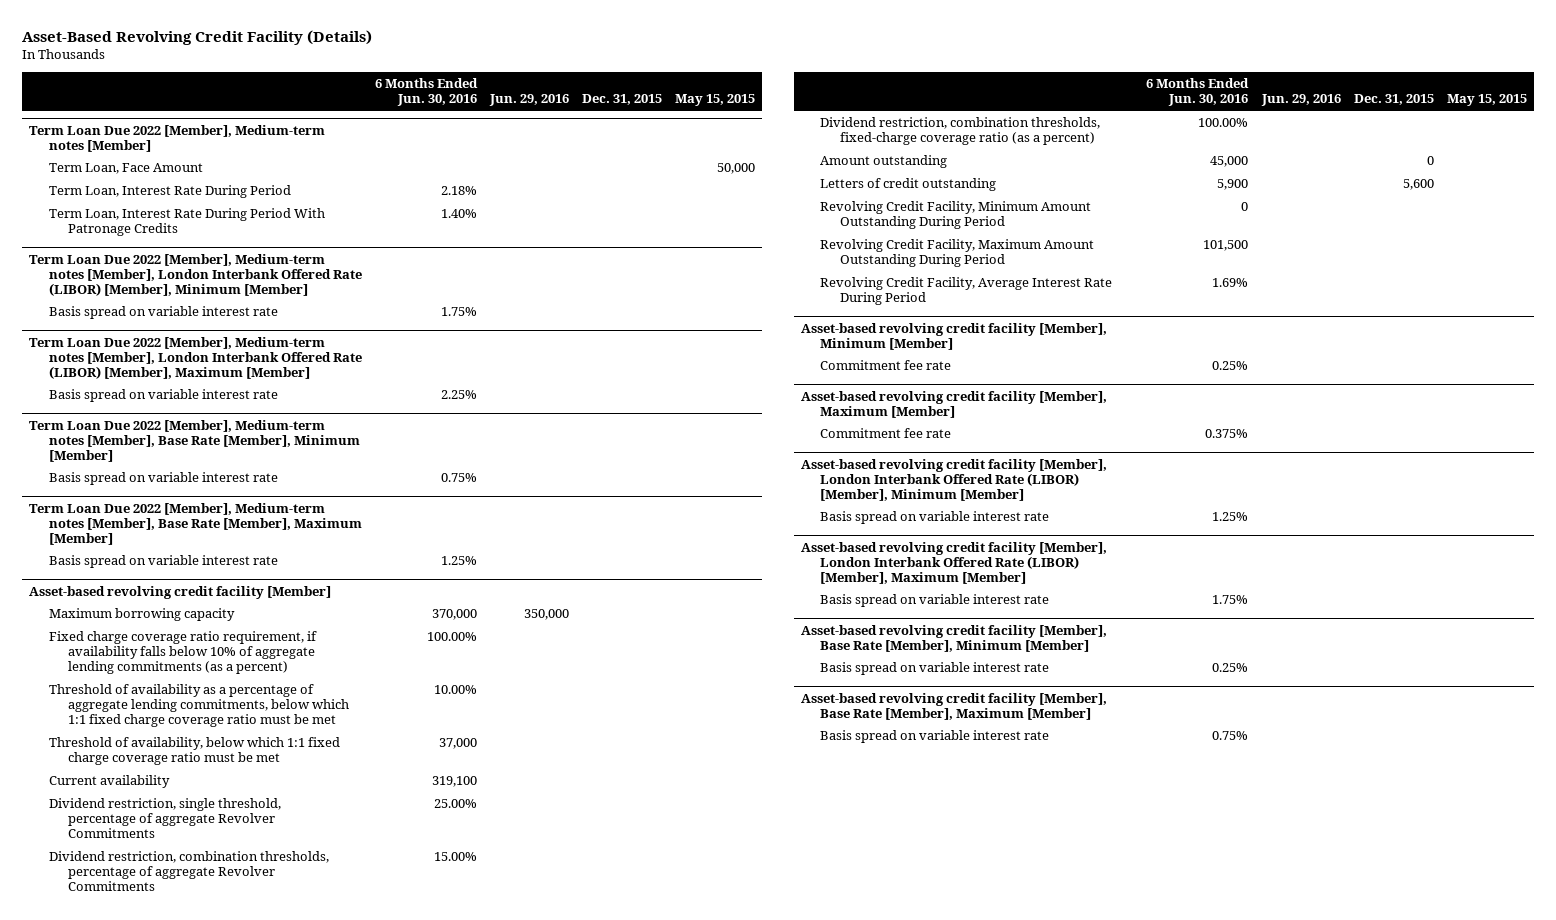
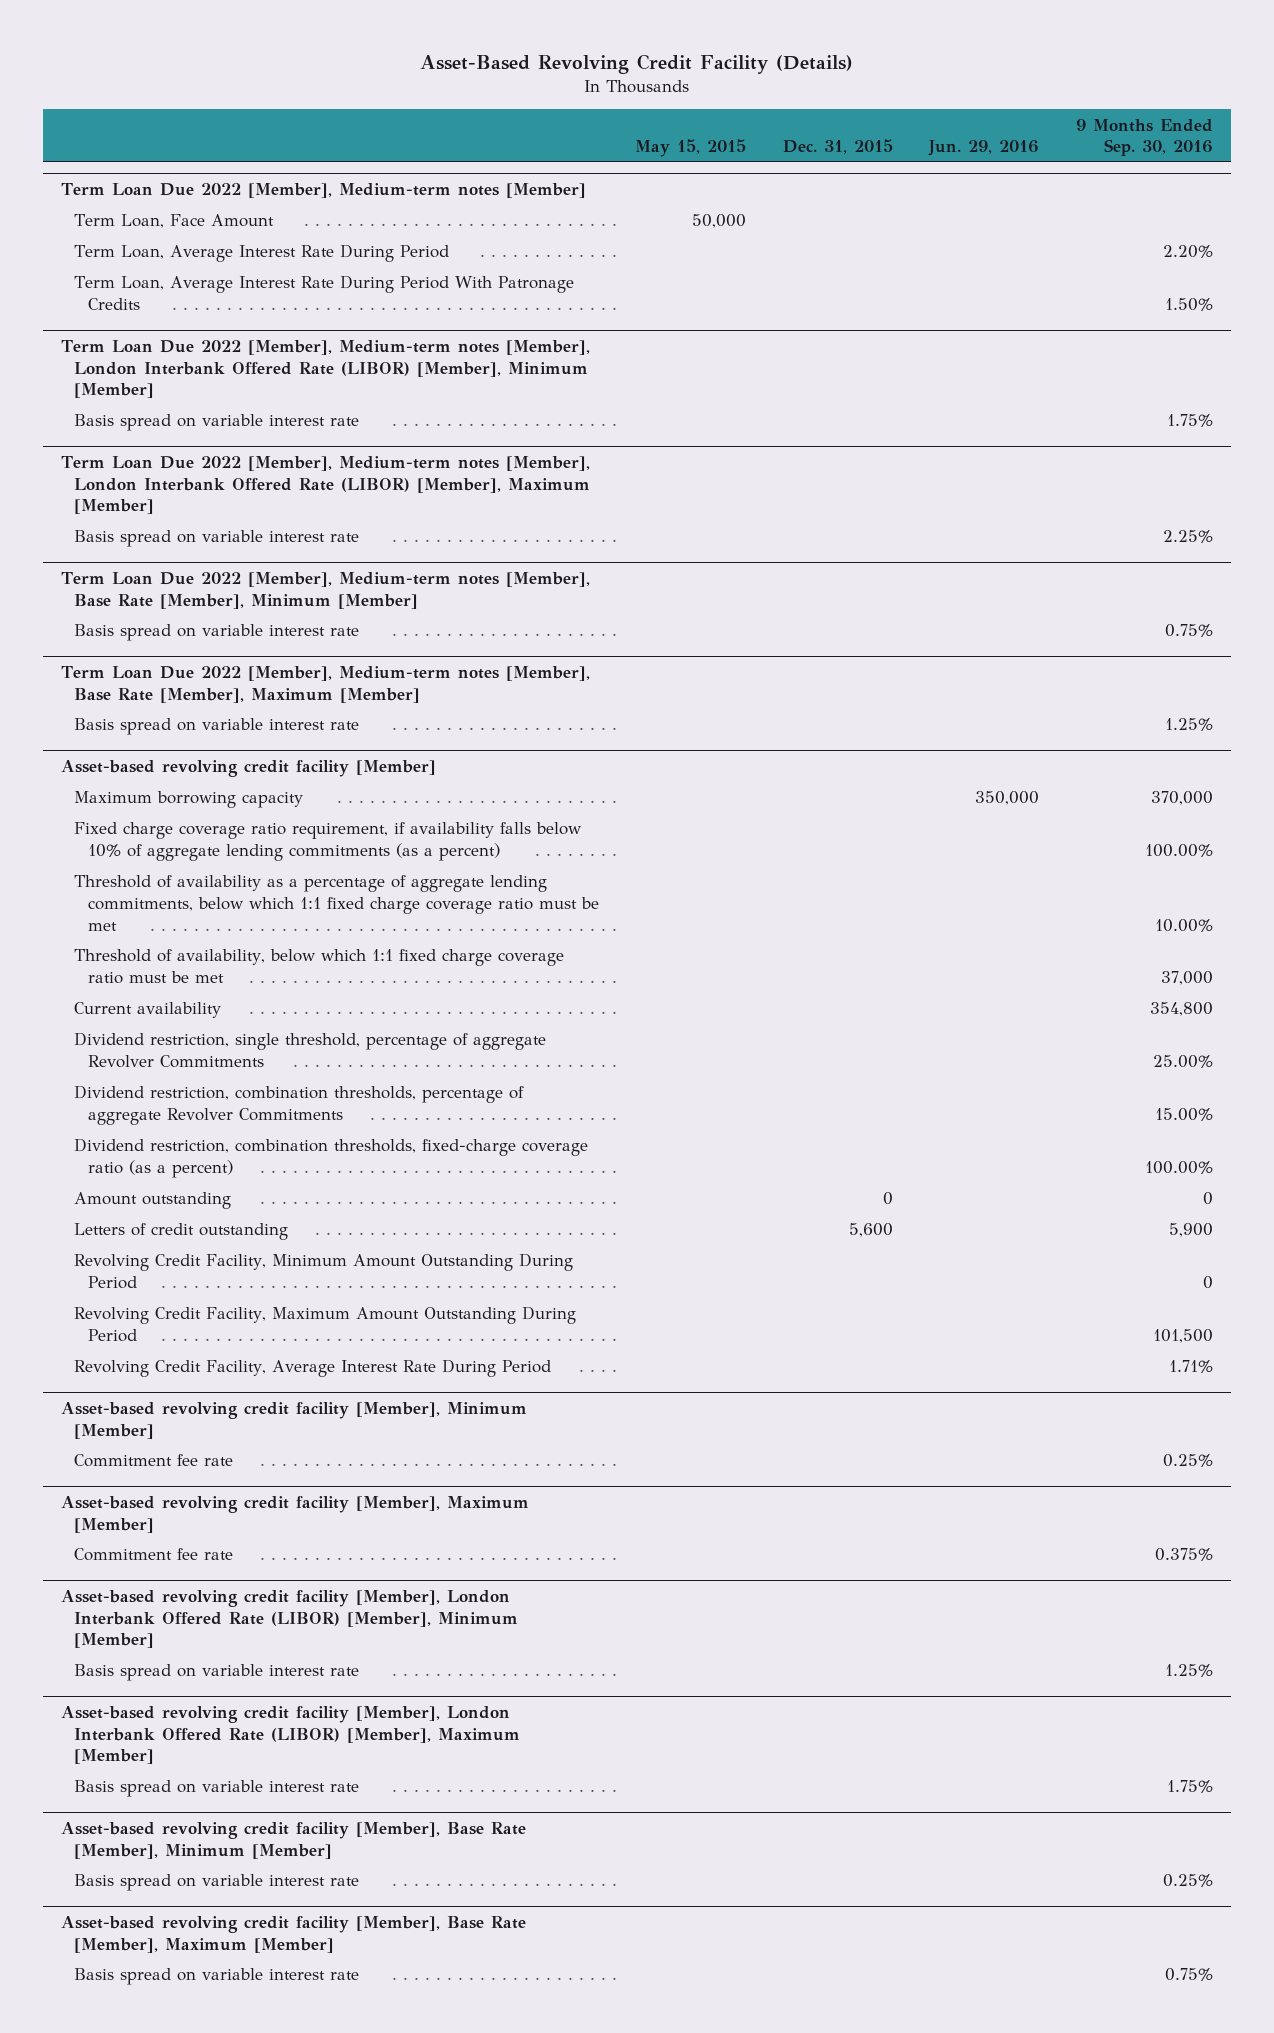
- | 6 Months Ended Jun. 30, 2016 | Jun. 29, 2016 | Dec. 31, 2015 | May 15, 2015
+ | May 15, 2015 | Dec. 31, 2015 | Jun. 29, 2016 | 9 Months Ended Sep. 30, 2016
@ Term Loan Due 2022 [Member], Medium-term notes [Member]
- Term Loan, Interest Rate During Period | 2.18% | | |
- Term Loan, Interest Rate During Period With Patronage Credits | 1.40% | | |
+ Term Loan, Average Interest Rate During Period | | | | 2.20%
+ Term Loan, Average Interest Rate During Period With Patronage Credits | | | | 1.50%

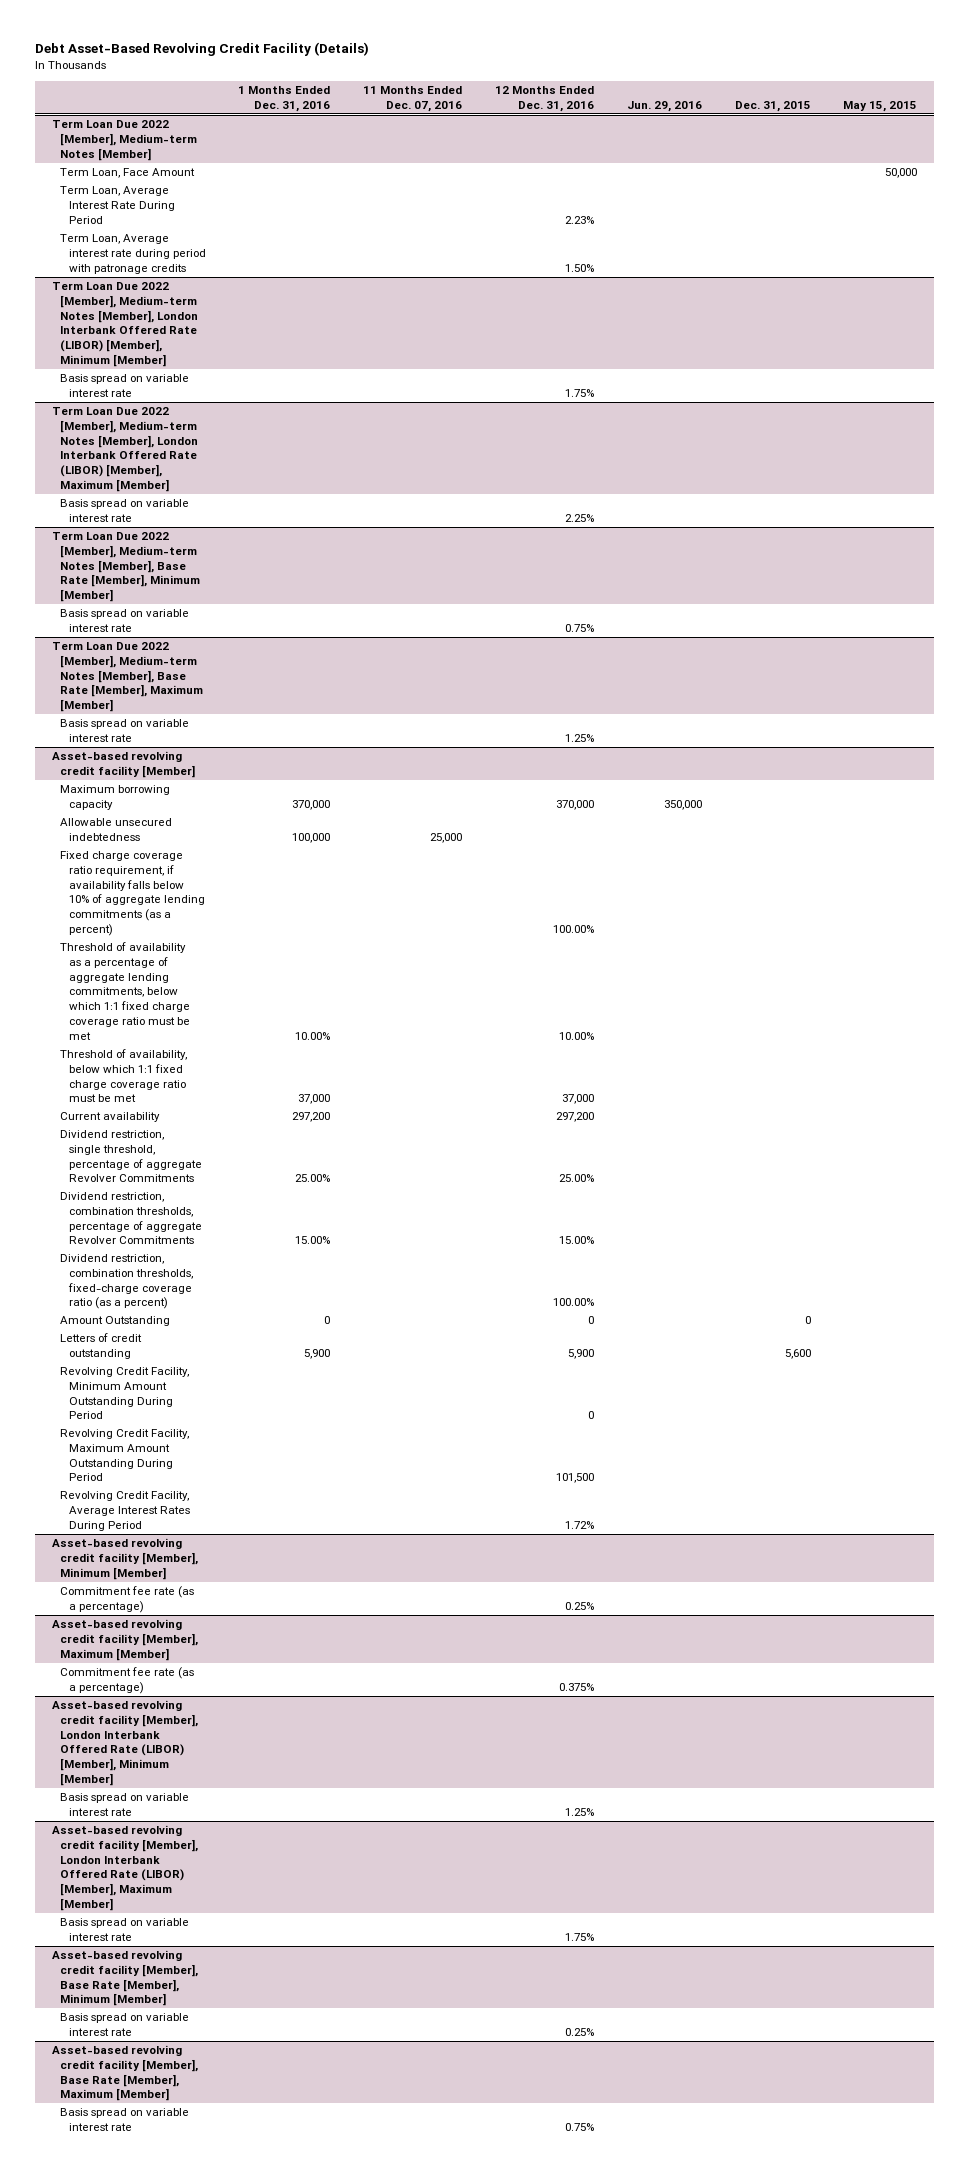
- Asset-Based Revolving Credit Facility (Details)
+ Debt Asset-Based Revolving Credit Facility (Details)
- | May 15, 2015 | Dec. 31, 2015 | Jun. 29, 2016 | 9 Months Ended Sep. 30, 2016
+ | 1 Months Ended Dec. 31, 2016 | 11 Months Ended Dec. 07, 2016 | 12 Months Ended Dec. 31, 2016 | Jun. 29, 2016 | Dec. 31, 2015 | May 15, 2015
- Term Loan Due 2022 [Member], Medium-term notes [Member]
+ Term Loan Due 2022 [Member], Medium-term Notes [Member]
- Term Loan, Average Interest Rate During Period With Patronage Credits | | | | 1.50%
- Term Loan Due 2022 [Member], Medium-term notes [Member], London Interbank Offered Rate (LIBOR) [Member], Minimum [Member]
+ Term Loan, Average interest rate during period with patronage credits | | | 1.50% | | |
+ Term Loan Due 2022 [Member], Medium-term Notes [Member], London Interbank Offered Rate (LIBOR) [Member], Minimum [Member]
- Term Loan Due 2022 [Member], Medium-term notes [Member], London Interbank Offered Rate (LIBOR) [Member], Maximum [Member]
+ Term Loan Due 2022 [Member], Medium-term Notes [Member], London Interbank Offered Rate (LIBOR) [Member], Maximum [Member]
- Term Loan Due 2022 [Member], Medium-term notes [Member], Base Rate [Member], Minimum [Member]
+ Term Loan Due 2022 [Member], Medium-term Notes [Member], Base Rate [Member], Minimum [Member]
- Term Loan Due 2022 [Member], Medium-term notes [Member], Base Rate [Member], Maximum [Member]
+ Term Loan Due 2022 [Member], Medium-term Notes [Member], Base Rate [Member], Maximum [Member]
@ Asset-based revolving credit facility [Member]
+ Allowable unsecured indebtedness | 100,000 | 25,000 | | | |
- Amount outstanding | | 0 | | 0
+ Amount Outstanding | 0 | | 0 | | 0 |
- Revolving Credit Facility, Average Interest Rate During Period | | | | 1.71%
+ Revolving Credit Facility, Average Interest Rates During Period | | | 1.72% | | |
@ Asset-based revolving credit facility [Member], Minimum [Member]
- Commitment fee rate | | | | 0.25%
+ Commitment fee rate (as a percentage) | | | 0.25% | | |
@ Asset-based revolving credit facility [Member], Maximum [Member]
- Commitment fee rate | | | | 0.375%
+ Commitment fee rate (as a percentage) | | | 0.375% | | |

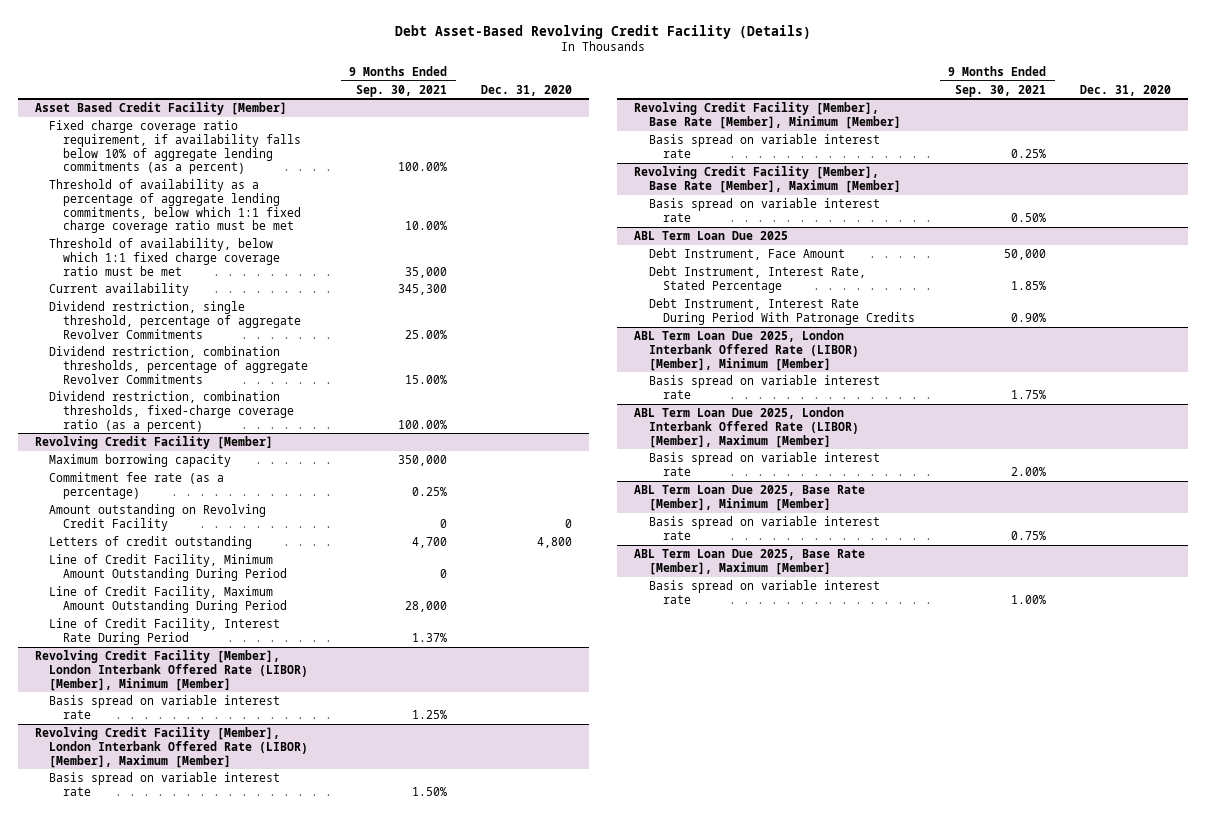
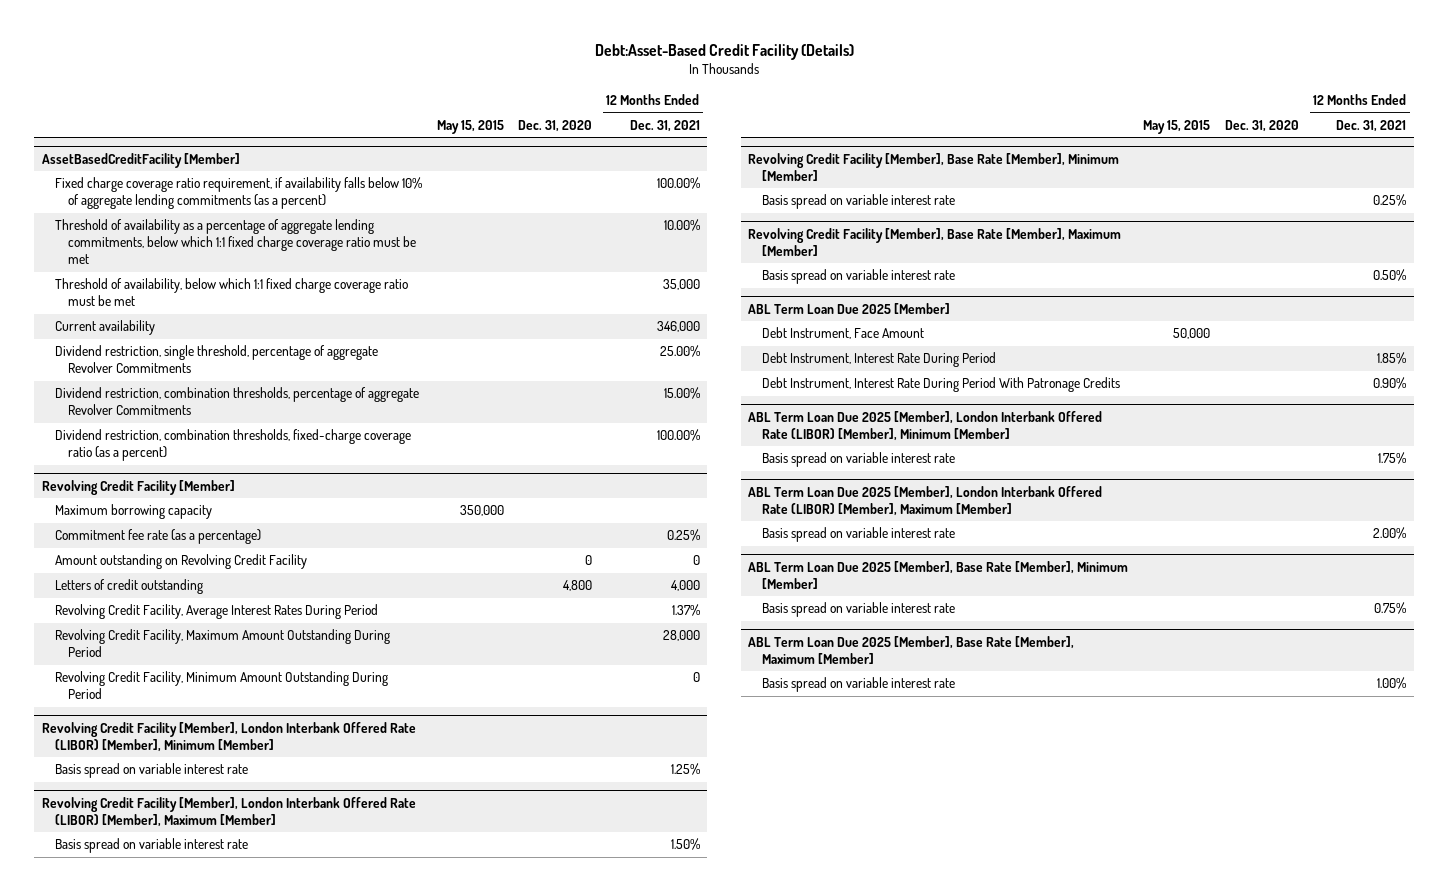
- Debt Asset-Based Revolving Credit Facility (Details)
+ Debt:Asset-Based Credit Facility (Details)
- | 9 Months Ended Sep. 30, 2021 | Dec. 31, 2020
+ | May 15, 2015 | Dec. 31, 2020 | 12 Months Ended Dec. 31, 2021
- Asset Based Credit Facility [Member]
+ AssetBasedCreditFacility [Member]
@ Revolving Credit Facility [Member]
- Line of Credit Facility, Minimum Amount Outstanding During Period | 0 |
- Line of Credit Facility, Maximum Amount Outstanding During Period | 28,000 |
- Line of Credit Facility, Interest Rate During Period | 1.37% |
+ Revolving Credit Facility, Average Interest Rates During Period | | | 1.37%
+ Revolving Credit Facility, Maximum Amount Outstanding During Period | | | 28,000
+ Revolving Credit Facility, Minimum Amount Outstanding During Period | | | 0
- ABL Term Loan Due 2025
+ ABL Term Loan Due 2025 [Member]
- Debt Instrument, Interest Rate, Stated Percentage | 1.85% |
+ Debt Instrument, Interest Rate During Period | | | 1.85%
- ABL Term Loan Due 2025, London Interbank Offered Rate (LIBOR) [Member], Minimum [Member]
+ ABL Term Loan Due 2025 [Member], London Interbank Offered Rate (LIBOR) [Member], Minimum [Member]
- ABL Term Loan Due 2025, London Interbank Offered Rate (LIBOR) [Member], Maximum [Member]
+ ABL Term Loan Due 2025 [Member], London Interbank Offered Rate (LIBOR) [Member], Maximum [Member]
- ABL Term Loan Due 2025, Base Rate [Member], Minimum [Member]
+ ABL Term Loan Due 2025 [Member], Base Rate [Member], Minimum [Member]
- ABL Term Loan Due 2025, Base Rate [Member], Maximum [Member]
+ ABL Term Loan Due 2025 [Member], Base Rate [Member], Maximum [Member]

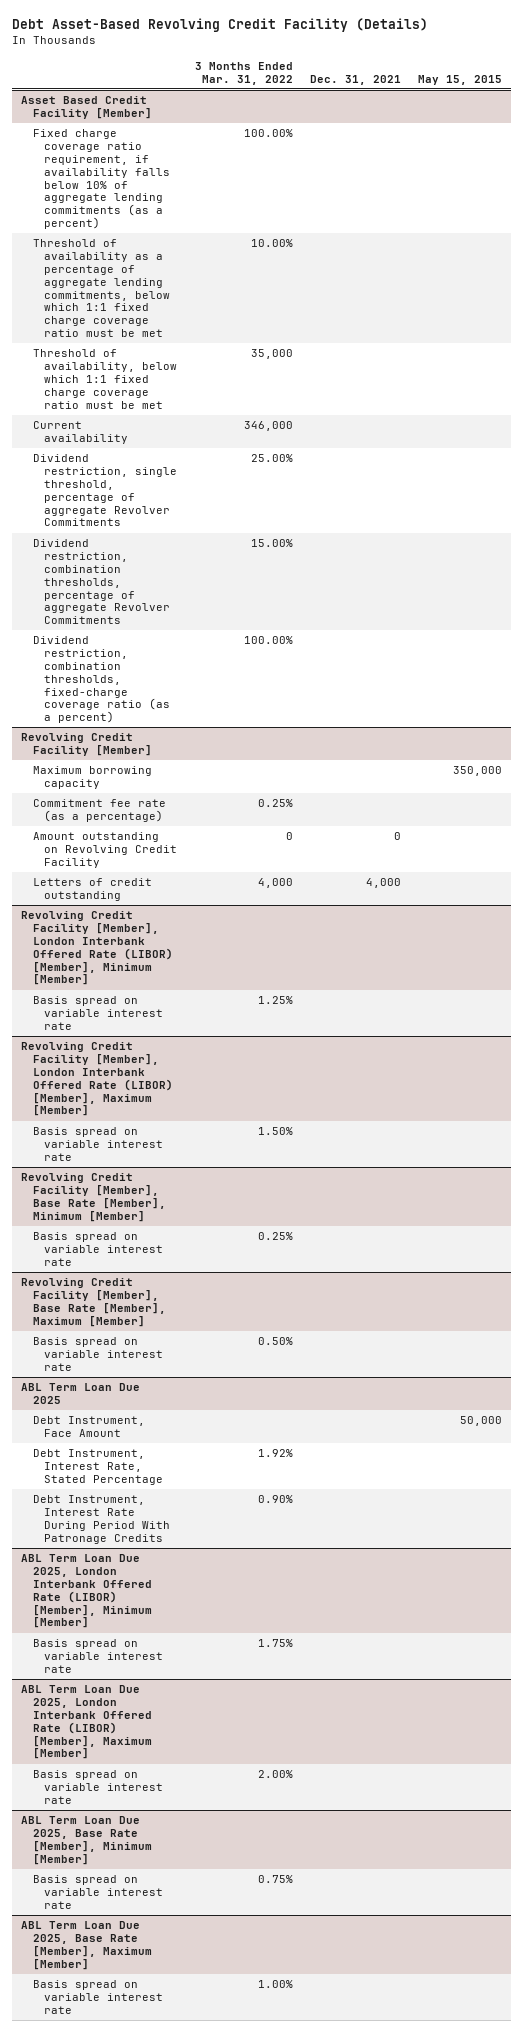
- Debt:Asset-Based Credit Facility (Details)
+ Debt Asset-Based Revolving Credit Facility (Details)
- | May 15, 2015 | Dec. 31, 2020 | 12 Months Ended Dec. 31, 2021
+ | 3 Months Ended Mar. 31, 2022 | Dec. 31, 2021 | May 15, 2015
- AssetBasedCreditFacility [Member]
+ Asset Based Credit Facility [Member]
@ Revolving Credit Facility [Member]
- Revolving Credit Facility, Average Interest Rates During Period | | | 1.37%
- Revolving Credit Facility, Maximum Amount Outstanding During Period | | | 28,000
- Revolving Credit Facility, Minimum Amount Outstanding During Period | | | 0
- ABL Term Loan Due 2025 [Member]
+ ABL Term Loan Due 2025
- Debt Instrument, Interest Rate During Period | | | 1.85%
+ Debt Instrument, Interest Rate, Stated Percentage | 1.92% | |
- ABL Term Loan Due 2025 [Member], London Interbank Offered Rate (LIBOR) [Member], Minimum [Member]
+ ABL Term Loan Due 2025, London Interbank Offered Rate (LIBOR) [Member], Minimum [Member]
- ABL Term Loan Due 2025 [Member], London Interbank Offered Rate (LIBOR) [Member], Maximum [Member]
+ ABL Term Loan Due 2025, London Interbank Offered Rate (LIBOR) [Member], Maximum [Member]
- ABL Term Loan Due 2025 [Member], Base Rate [Member], Minimum [Member]
+ ABL Term Loan Due 2025, Base Rate [Member], Minimum [Member]
- ABL Term Loan Due 2025 [Member], Base Rate [Member], Maximum [Member]
+ ABL Term Loan Due 2025, Base Rate [Member], Maximum [Member]

